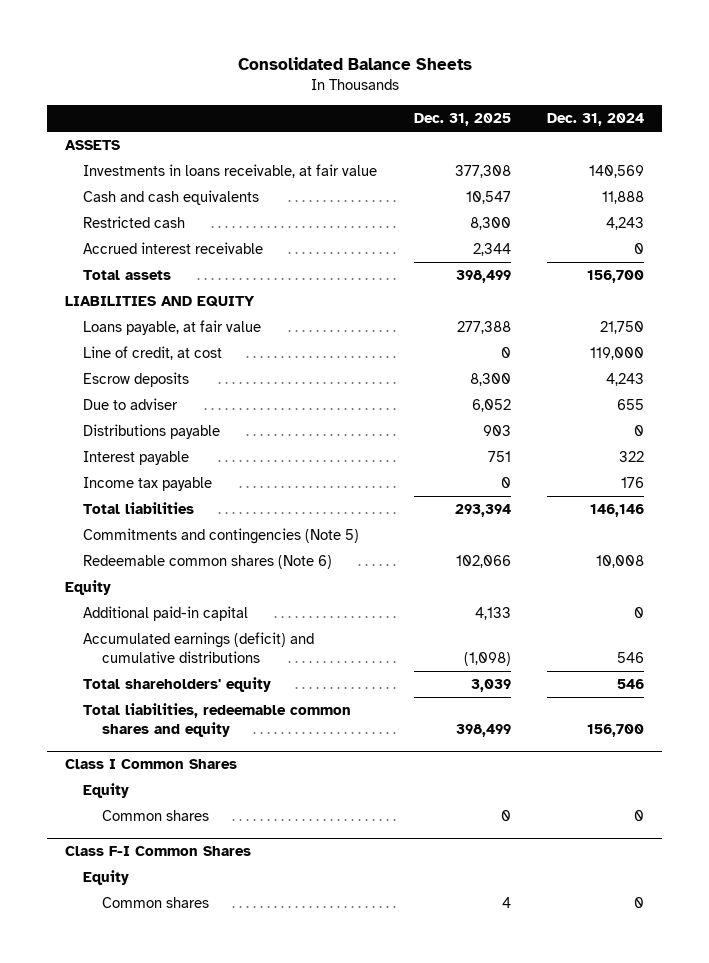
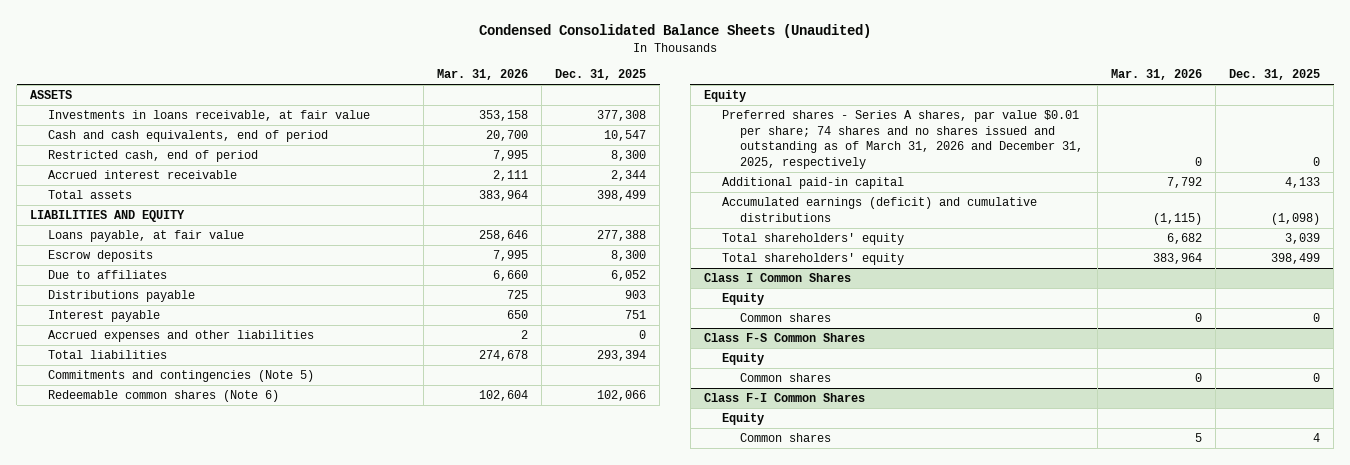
- Consolidated Balance Sheets
+ Condensed Consolidated Balance Sheets (Unaudited)
- | Dec. 31, 2025 | Dec. 31, 2024
+ | Mar. 31, 2026 | Dec. 31, 2025
- Cash and cash equivalents | 10,547 | 11,888
- Restricted cash | 8,300 | 4,243
+ Cash and cash equivalents, end of period | 20,700 | 10,547
+ Restricted cash, end of period | 7,995 | 8,300
- Line of credit, at cost | 0 | 119,000
- Due to adviser | 6,052 | 655
+ Due to affiliates | 6,660 | 6,052
- Income tax payable | 0 | 176
+ Accrued expenses and other liabilities | 2 | 0
+ Preferred shares - Series A shares, par value $0.01 per share; 74 shares and no shares issued and outstanding as of March 31, 2026 and December 31, 2025, respectively | 0 | 0
- Total liabilities, redeemable common shares and equity | 398,499 | 156,700
+ Total shareholders' equity | 383,964 | 398,499
+ Class F-S Common Shares
+ Equity
+ Common shares | 0 | 0

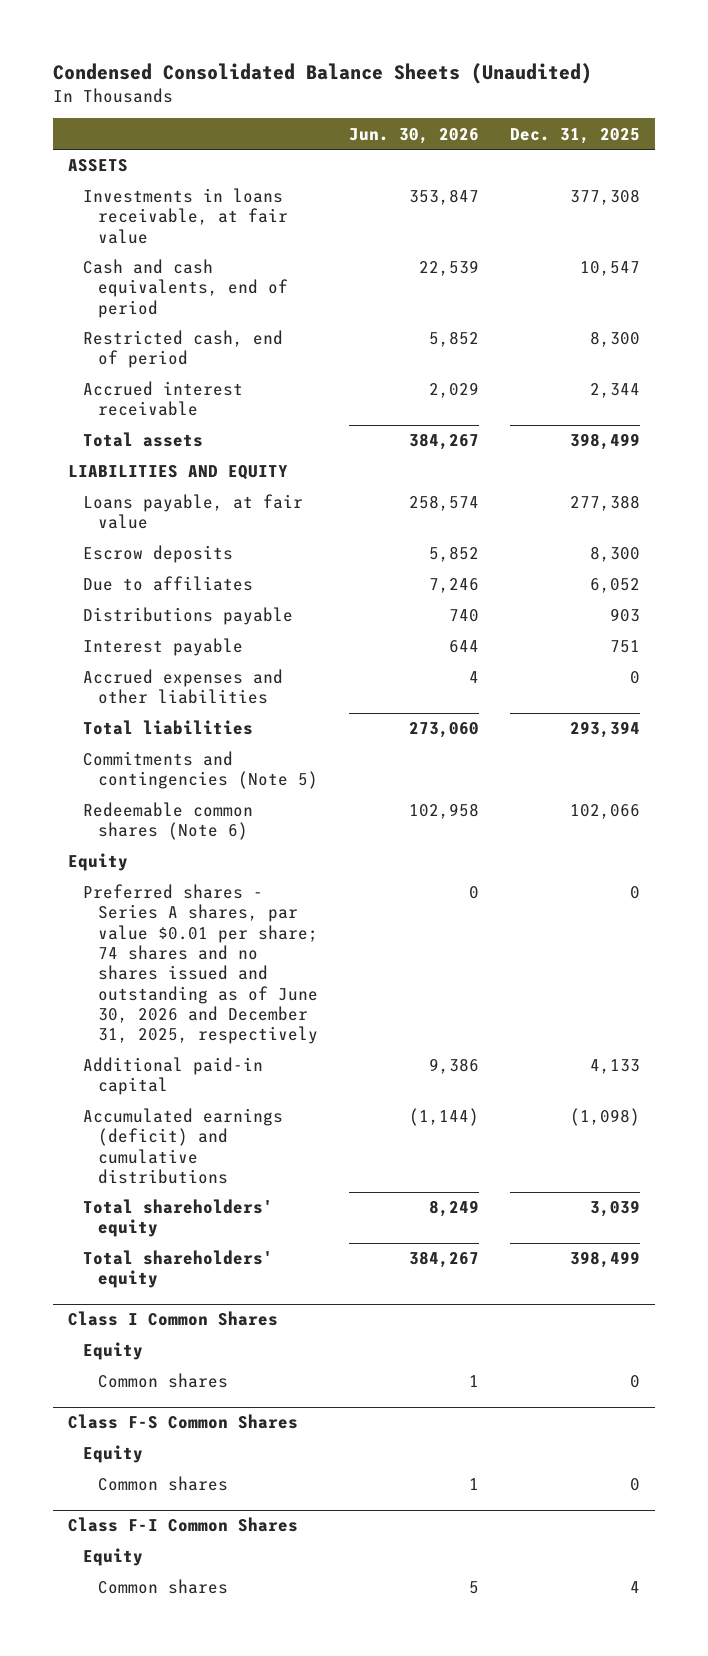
- | Mar. 31, 2026 | Dec. 31, 2025
+ | Jun. 30, 2026 | Dec. 31, 2025
- Preferred shares - Series A shares, par value $0.01 per share; 74 shares and no shares issued and outstanding as of March 31, 2026 and December 31, 2025, respectively | 0 | 0
+ Preferred shares - Series A shares, par value $0.01 per share; 74 shares and no shares issued and outstanding as of June 30, 2026 and December 31, 2025, respectively | 0 | 0

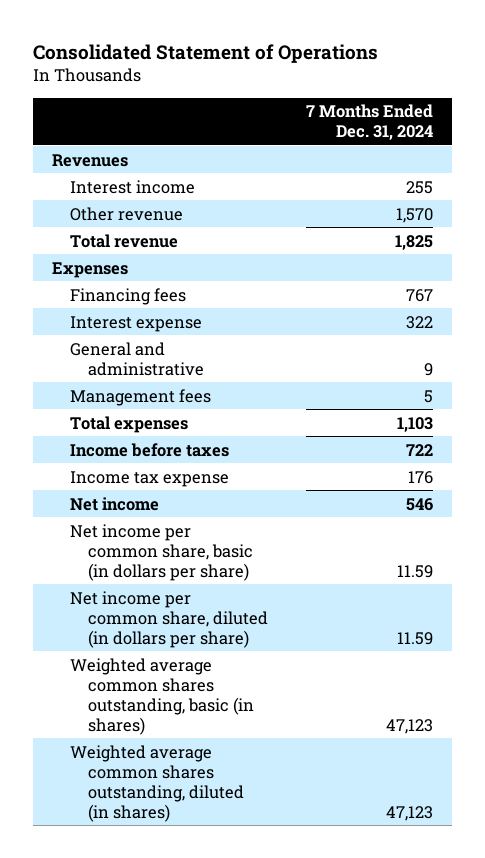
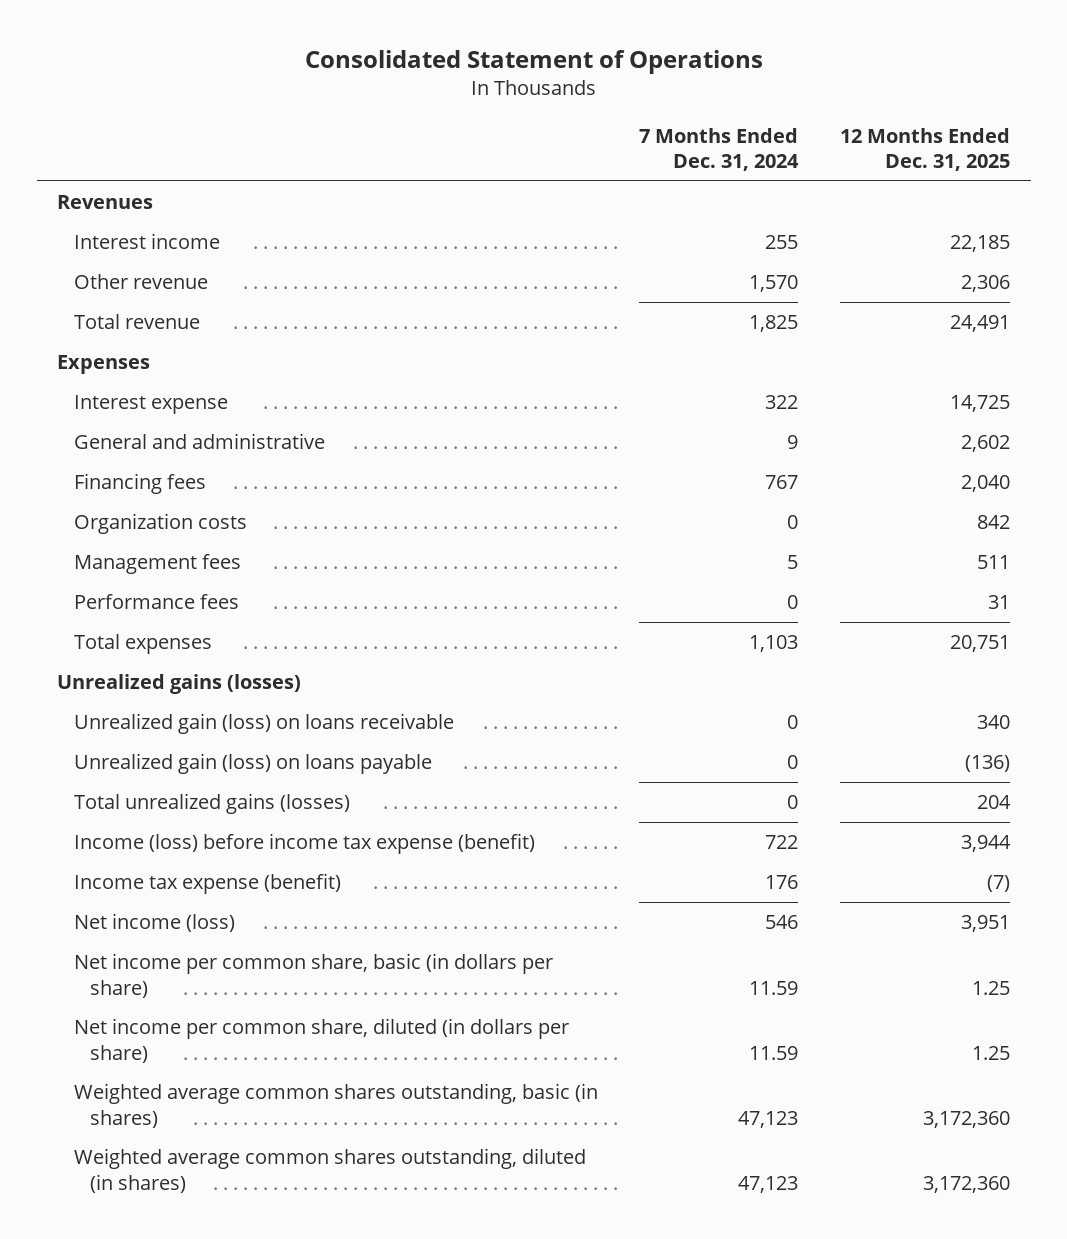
- | 7 Months Ended Dec. 31, 2024
+ | 7 Months Ended Dec. 31, 2024 | 12 Months Ended Dec. 31, 2025
moved down: Financing fees | 767 | 2,040
+ Organization costs | 0 | 842
+ Performance fees | 0 | 31
- Income before taxes | 722
- Income tax expense | 176
- Net income | 546
+ Unrealized gains (losses)
+ Unrealized gain (loss) on loans receivable | 0 | 340
+ Unrealized gain (loss) on loans payable | 0 | (136)
+ Total unrealized gains (losses) | 0 | 204
+ Income (loss) before income tax expense (benefit) | 722 | 3,944
+ Income tax expense (benefit) | 176 | (7)
+ Net income (loss) | 546 | 3,951

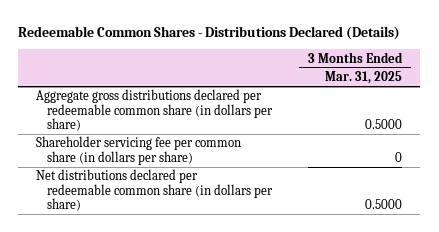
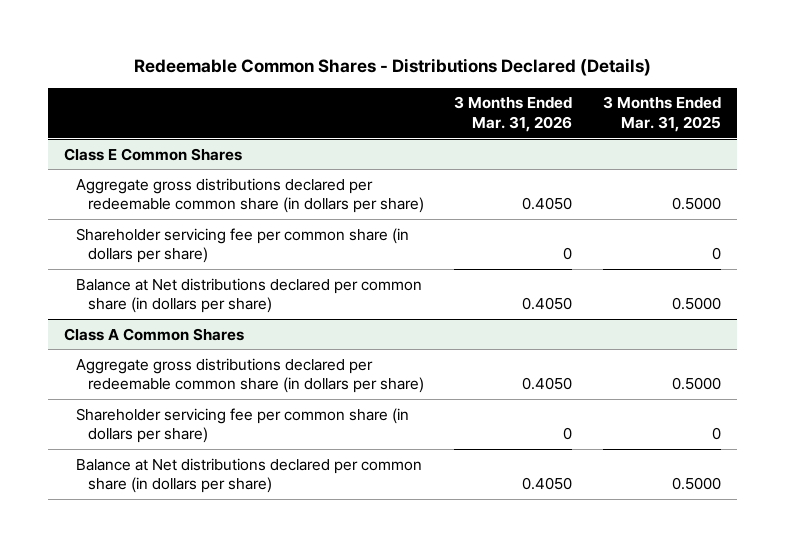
- | 3 Months Ended Mar. 31, 2025
+ | 3 Months Ended Mar. 31, 2026 | 3 Months Ended Mar. 31, 2025
+ Class E Common Shares
- Net distributions declared per redeemable common share (in dollars per share) | 0.5000
+ Balance at Net distributions declared per common share (in dollars per share) | 0.4050 | 0.5000
+ Class A Common Shares
+ Aggregate gross distributions declared per redeemable common share (in dollars per share) | 0.4050 | 0.5000
+ Shareholder servicing fee per common share (in dollars per share) | 0 | 0
+ Balance at Net distributions declared per common share (in dollars per share) | 0.4050 | 0.5000

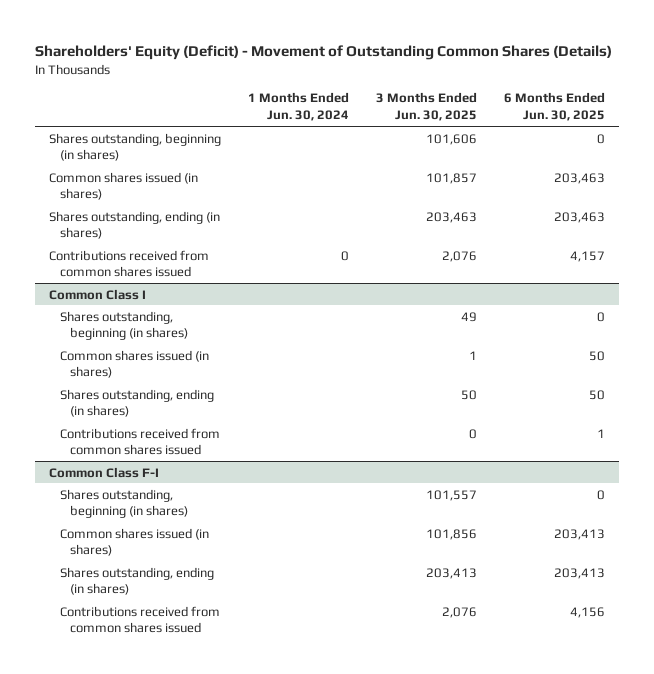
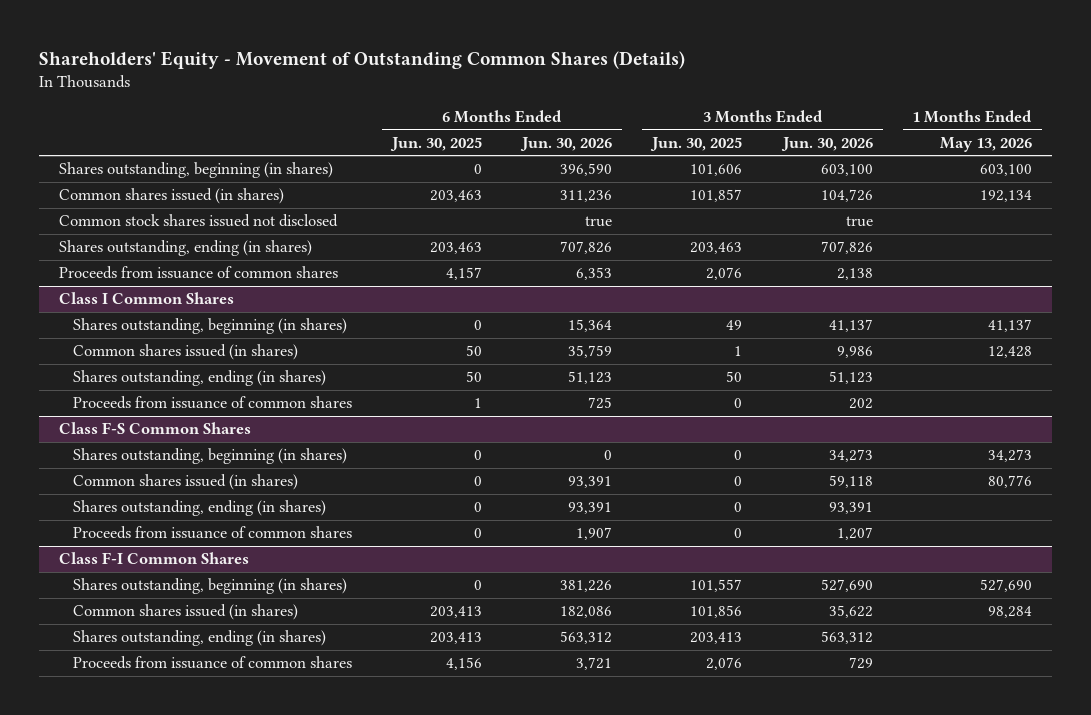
- Shareholders' Equity (Deficit) - Movement of Outstanding Common Shares (Details)
+ Shareholders' Equity - Movement of Outstanding Common Shares (Details)
- | 1 Months Ended Jun. 30, 2024 | 3 Months Ended Jun. 30, 2025 | 6 Months Ended Jun. 30, 2025
+ | 6 Months Ended Jun. 30, 2025 | 6 Months Ended Jun. 30, 2026 | 3 Months Ended Jun. 30, 2025 | 3 Months Ended Jun. 30, 2026 | 1 Months Ended May 13, 2026
+ Common stock shares issued not disclosed | | true | | true |
- Contributions received from common shares issued | 0 | 2,076 | 4,157
- Common Class I
+ Proceeds from issuance of common shares | 4,157 | 6,353 | 2,076 | 2,138 |
+ Class I Common Shares
- Contributions received from common shares issued | | 0 | 1
- Common Class F-I
+ Proceeds from issuance of common shares | 1 | 725 | 0 | 202 |
+ Class F-S Common Shares
+ Shares outstanding, beginning (in shares) | 0 | 0 | 0 | 34,273 | 34,273
+ Common shares issued (in shares) | 0 | 93,391 | 0 | 59,118 | 80,776
+ Shares outstanding, ending (in shares) | 0 | 93,391 | 0 | 93,391 |
+ Proceeds from issuance of common shares | 0 | 1,907 | 0 | 1,207 |
+ Class F-I Common Shares
- Contributions received from common shares issued | | 2,076 | 4,156
+ Proceeds from issuance of common shares | 4,156 | 3,721 | 2,076 | 729 |

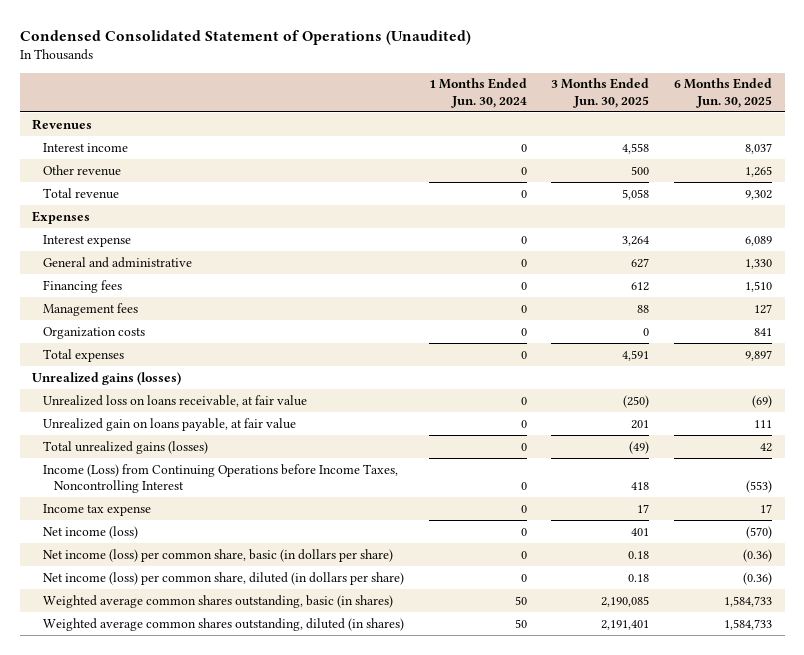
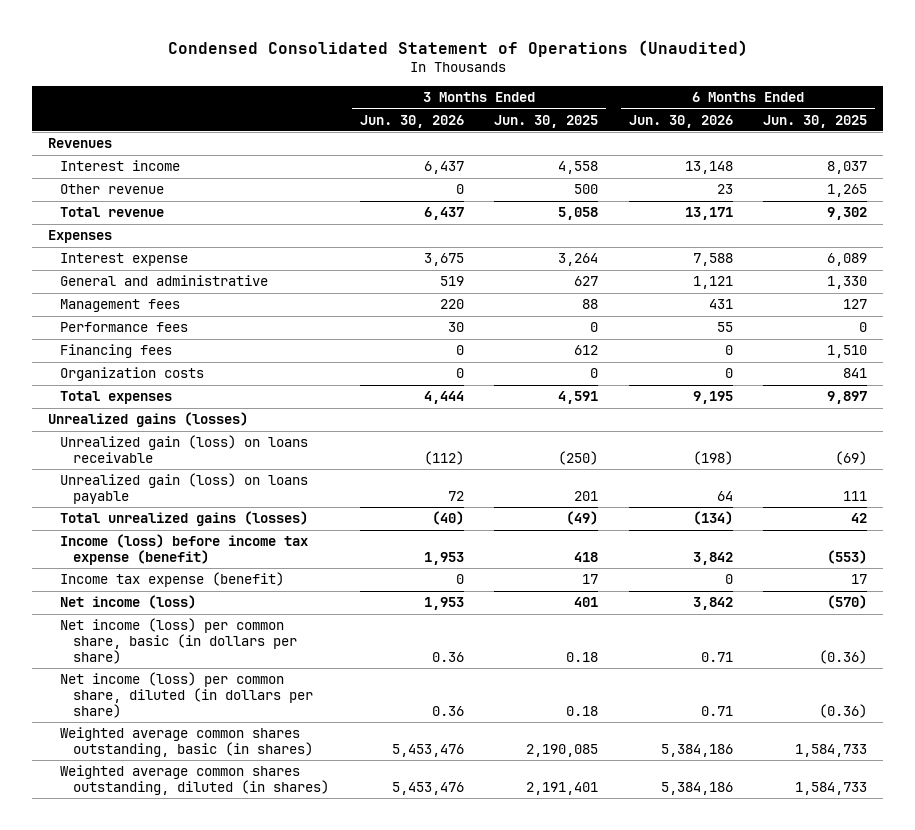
- | 1 Months Ended Jun. 30, 2024 | 3 Months Ended Jun. 30, 2025 | 6 Months Ended Jun. 30, 2025
+ | 3 Months Ended Jun. 30, 2026 | 3 Months Ended Jun. 30, 2025 | 6 Months Ended Jun. 30, 2026 | 6 Months Ended Jun. 30, 2025
+ Performance fees | 30 | 0 | 55 | 0
moved down: Financing fees | 0 | 612 | 0 | 1,510
- Unrealized loss on loans receivable, at fair value | 0 | (250) | (69)
- Unrealized gain on loans payable, at fair value | 0 | 201 | 111
+ Unrealized gain (loss) on loans receivable | (112) | (250) | (198) | (69)
+ Unrealized gain (loss) on loans payable | 72 | 201 | 64 | 111
- Income (Loss) from Continuing Operations before Income Taxes, Noncontrolling Interest | 0 | 418 | (553)
- Income tax expense | 0 | 17 | 17
+ Income (loss) before income tax expense (benefit) | 1,953 | 418 | 3,842 | (553)
+ Income tax expense (benefit) | 0 | 17 | 0 | 17

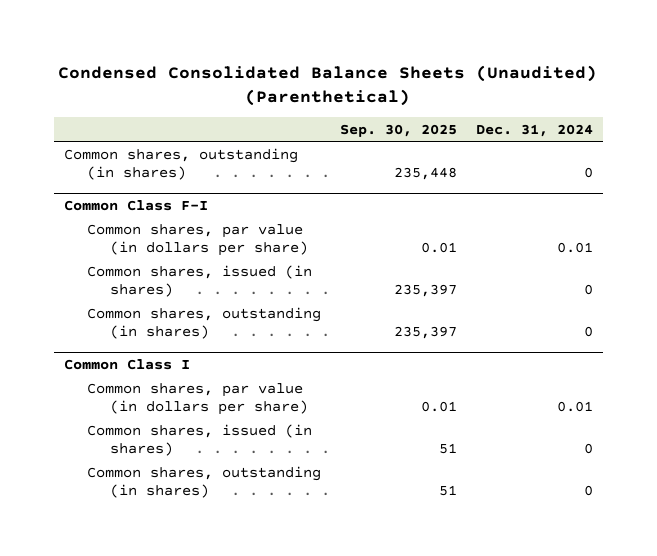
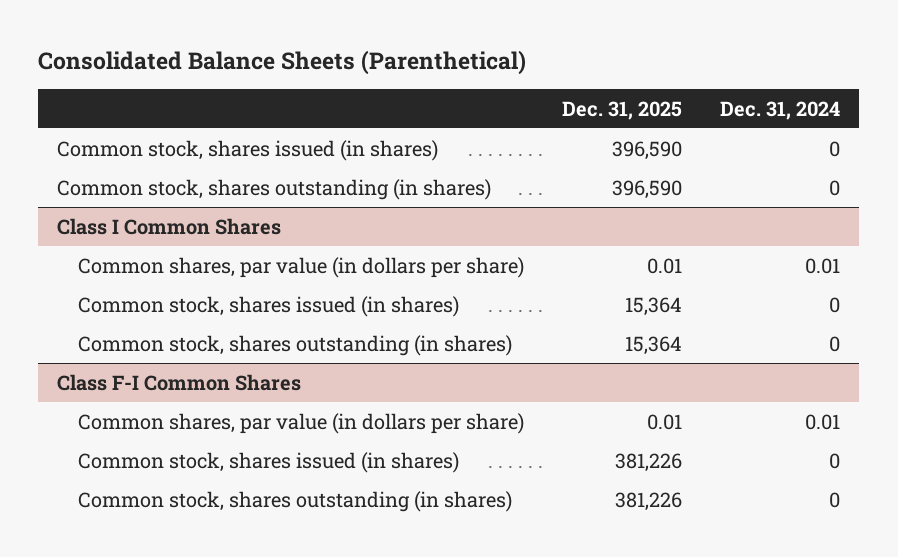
- Condensed Consolidated Balance Sheets (Unaudited) (Parenthetical)
+ Consolidated Balance Sheets (Parenthetical)
- | Sep. 30, 2025 | Dec. 31, 2024
+ | Dec. 31, 2025 | Dec. 31, 2024
- Common shares, outstanding (in shares) | 235,448 | 0
- Common Class F-I
+ Common stock, shares issued (in shares) | 396,590 | 0
+ Common stock, shares outstanding (in shares) | 396,590 | 0
+ Class I Common Shares
- Common shares, issued (in shares) | 235,397 | 0
- Common shares, outstanding (in shares) | 235,397 | 0
- Common Class I
+ Common stock, shares issued (in shares) | 15,364 | 0
+ Common stock, shares outstanding (in shares) | 15,364 | 0
+ Class F-I Common Shares
- Common shares, issued (in shares) | 51 | 0
- Common shares, outstanding (in shares) | 51 | 0
+ Common stock, shares issued (in shares) | 381,226 | 0
+ Common stock, shares outstanding (in shares) | 381,226 | 0

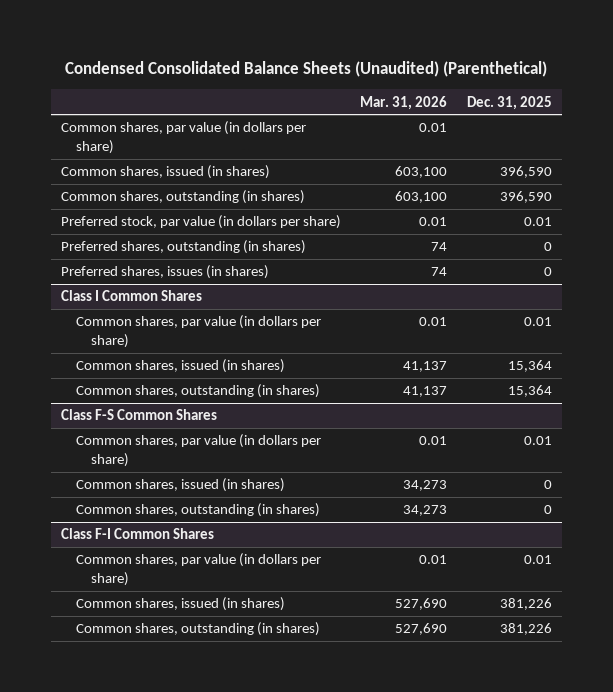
- Consolidated Balance Sheets (Parenthetical)
+ Condensed Consolidated Balance Sheets (Unaudited) (Parenthetical)
- | Dec. 31, 2025 | Dec. 31, 2024
+ | Mar. 31, 2026 | Dec. 31, 2025
- Common stock, shares issued (in shares) | 396,590 | 0
- Common stock, shares outstanding (in shares) | 396,590 | 0
+ Common shares, par value (in dollars per share) | 0.01 |
+ Common shares, issued (in shares) | 603,100 | 396,590
+ Common shares, outstanding (in shares) | 603,100 | 396,590
+ Preferred stock, par value (in dollars per share) | 0.01 | 0.01
+ Preferred shares, outstanding (in shares) | 74 | 0
+ Preferred shares, issues (in shares) | 74 | 0
@ Class I Common Shares
- Common stock, shares issued (in shares) | 15,364 | 0
- Common stock, shares outstanding (in shares) | 15,364 | 0
+ Common shares, issued (in shares) | 41,137 | 15,364
+ Common shares, outstanding (in shares) | 41,137 | 15,364
+ Class F-S Common Shares
+ Common shares, par value (in dollars per share) | 0.01 | 0.01
+ Common shares, issued (in shares) | 34,273 | 0
+ Common shares, outstanding (in shares) | 34,273 | 0
@ Class F-I Common Shares
- Common stock, shares issued (in shares) | 381,226 | 0
- Common stock, shares outstanding (in shares) | 381,226 | 0
+ Common shares, issued (in shares) | 527,690 | 381,226
+ Common shares, outstanding (in shares) | 527,690 | 381,226

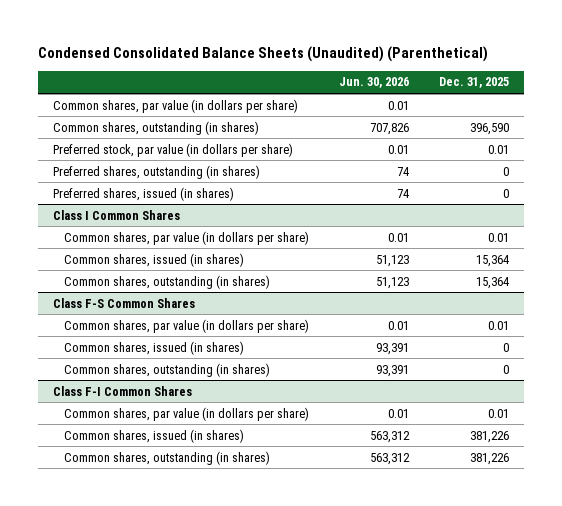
- | Mar. 31, 2026 | Dec. 31, 2025
+ | Jun. 30, 2026 | Dec. 31, 2025
- Common shares, issued (in shares) | 603,100 | 396,590
- Preferred shares, issues (in shares) | 74 | 0
+ Preferred shares, issued (in shares) | 74 | 0

